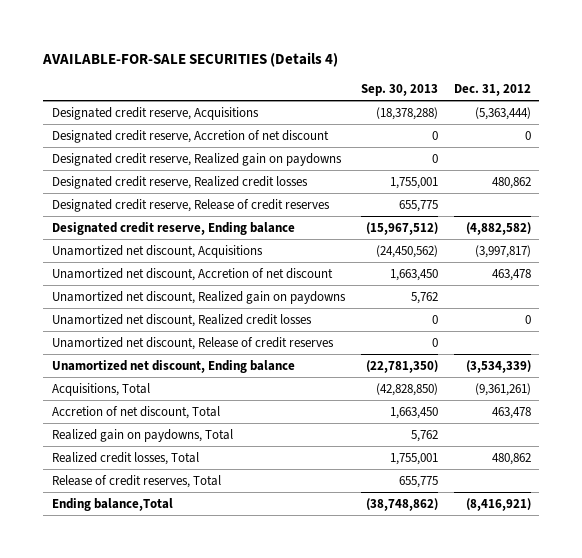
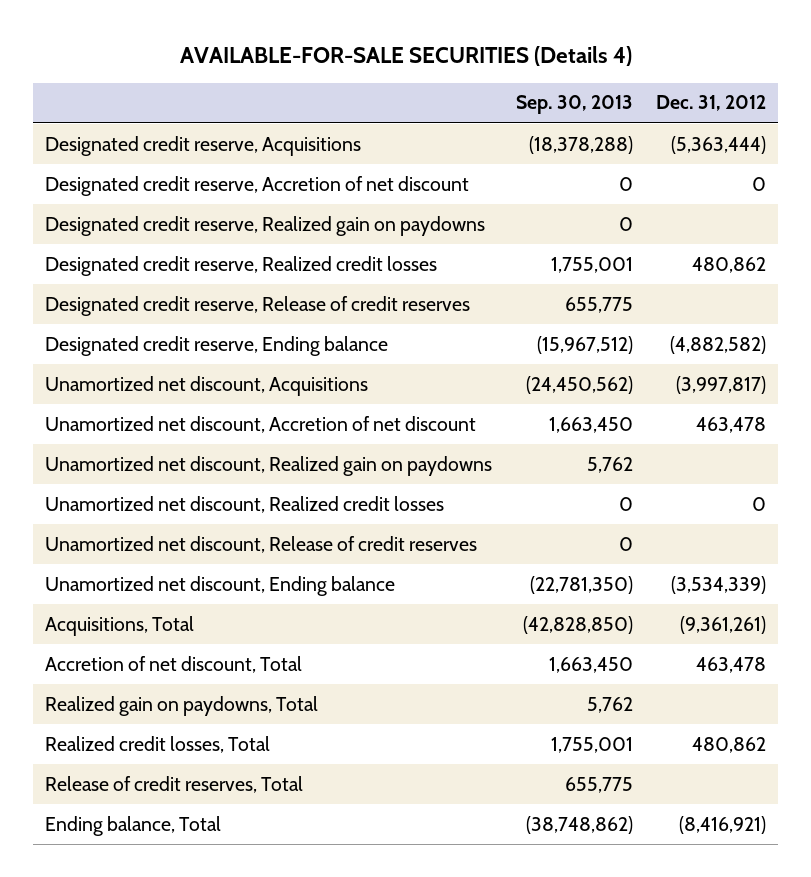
- Ending balance,Total | (38,748,862) | (8,416,921)
+ Ending balance, Total | (38,748,862) | (8,416,921)

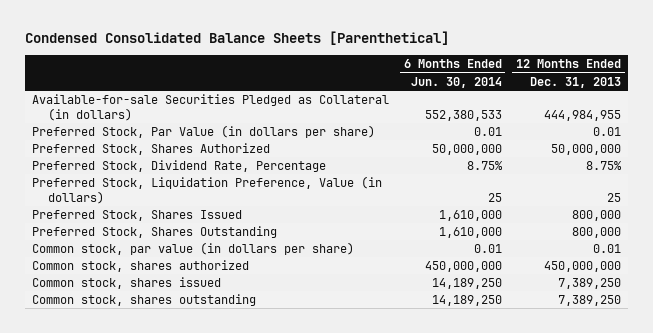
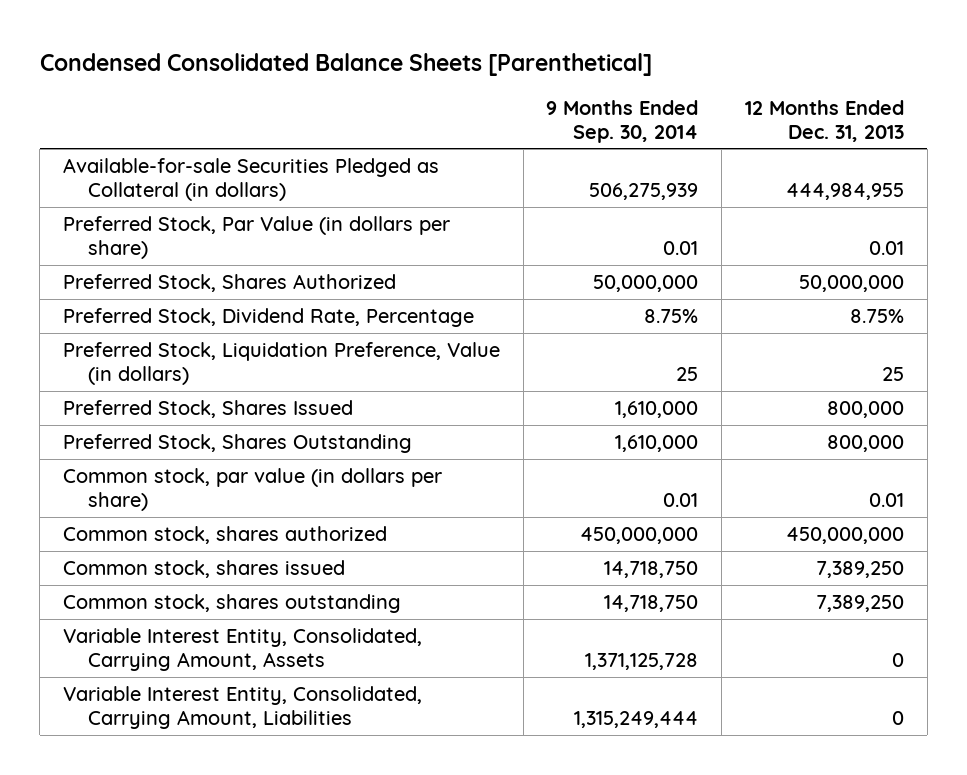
- | 6 Months Ended Jun. 30, 2014 | 12 Months Ended Dec. 31, 2013
+ | 9 Months Ended Sep. 30, 2014 | 12 Months Ended Dec. 31, 2013
+ Variable Interest Entity, Consolidated, Carrying Amount, Assets | 1,371,125,728 | 0
+ Variable Interest Entity, Consolidated, Carrying Amount, Liabilities | 1,315,249,444 | 0

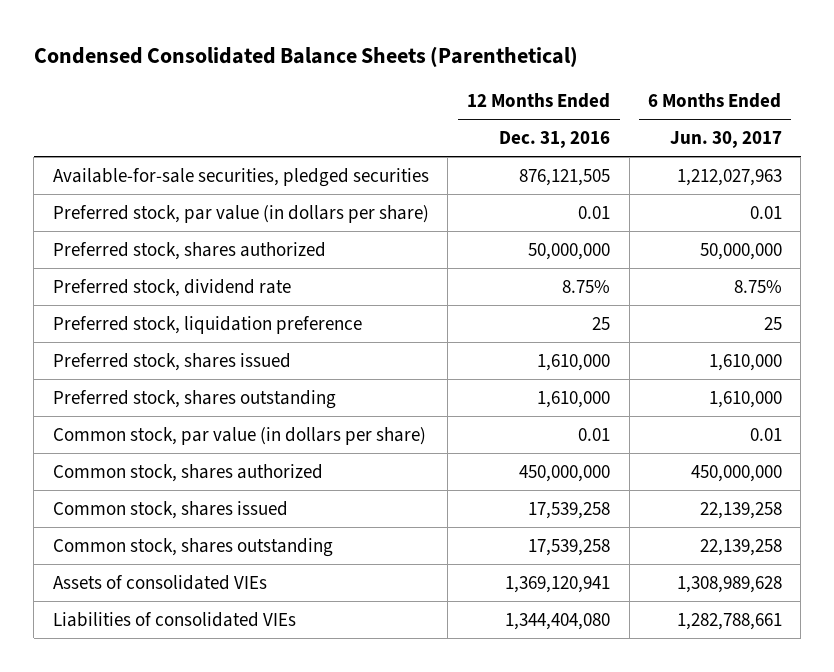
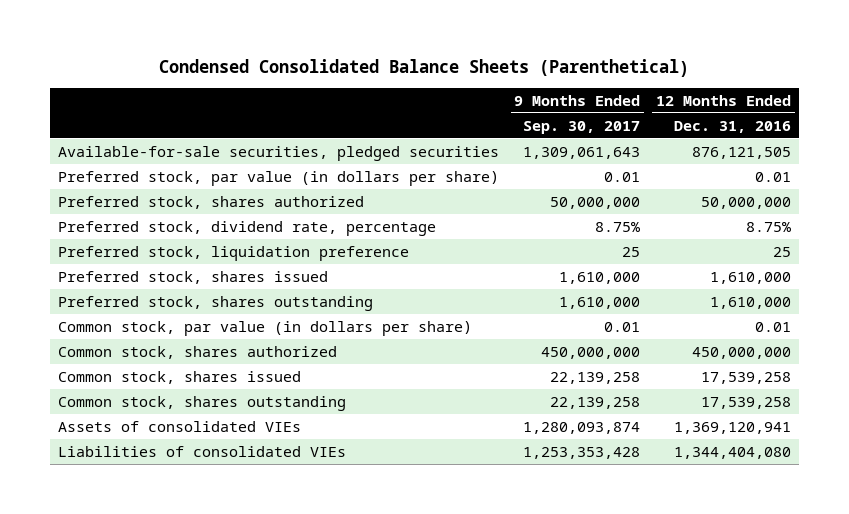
- | 12 Months Ended Dec. 31, 2016 | 6 Months Ended Jun. 30, 2017
+ | 9 Months Ended Sep. 30, 2017 | 12 Months Ended Dec. 31, 2016
- Preferred stock, dividend rate | 8.75% | 8.75%
+ Preferred stock, dividend rate, percentage | 8.75% | 8.75%

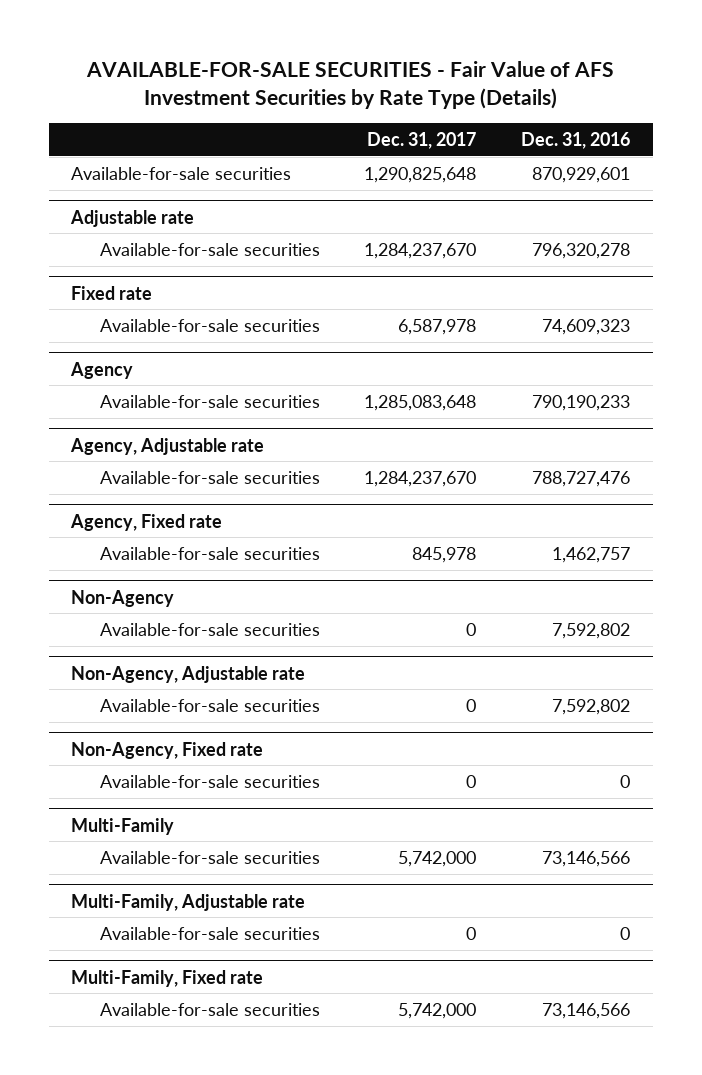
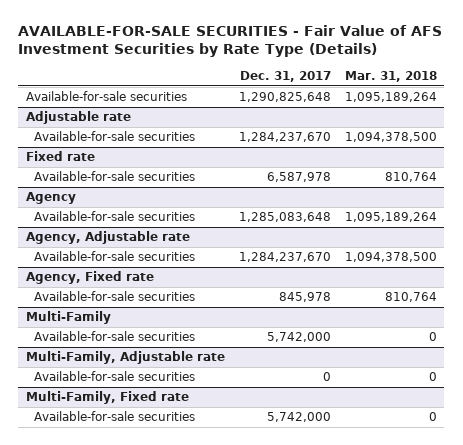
- | Dec. 31, 2017 | Dec. 31, 2016
+ | Dec. 31, 2017 | Mar. 31, 2018
- Non-Agency
- Available-for-sale securities | 0 | 7,592,802
- Non-Agency, Adjustable rate
- Available-for-sale securities | 0 | 7,592,802
- Non-Agency, Fixed rate
- Available-for-sale securities | 0 | 0

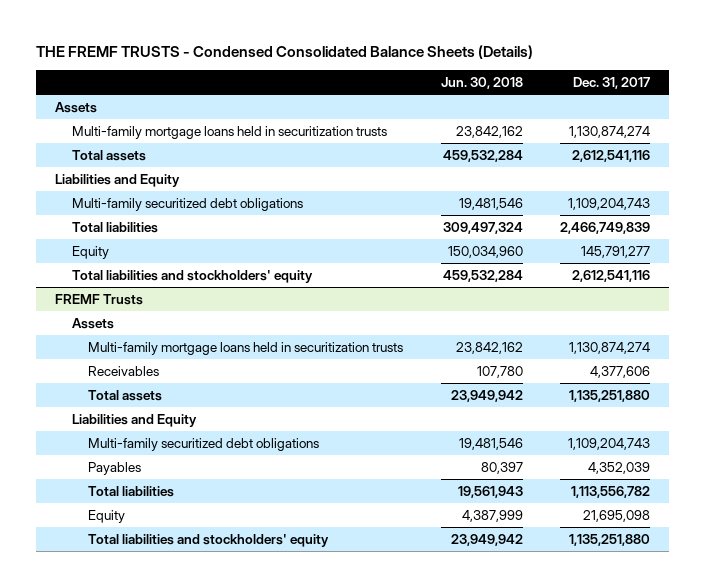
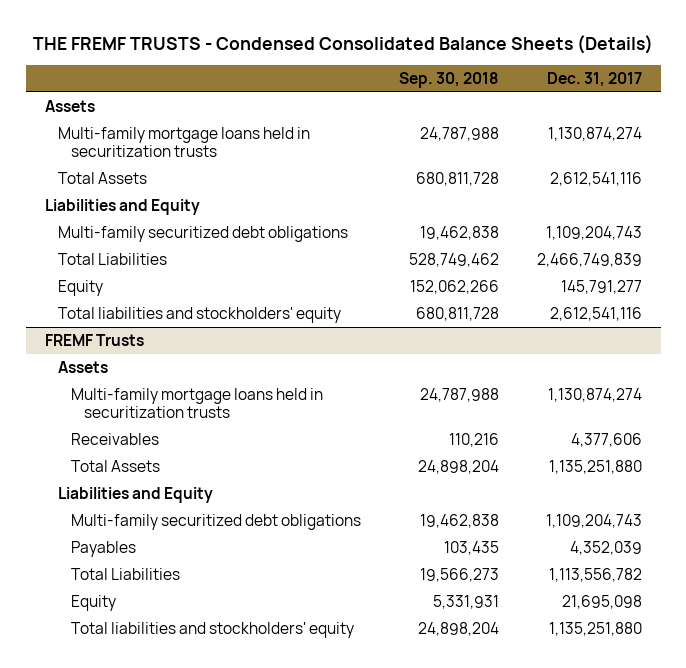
- | Jun. 30, 2018 | Dec. 31, 2017
+ | Sep. 30, 2018 | Dec. 31, 2017
- Total assets | 459,532,284 | 2,612,541,116
+ Total Assets | 680,811,728 | 2,612,541,116
- Total liabilities | 309,497,324 | 2,466,749,839
+ Total Liabilities | 528,749,462 | 2,466,749,839
@ FREMF Trusts
- Total assets | 23,949,942 | 1,135,251,880
+ Total Assets | 24,898,204 | 1,135,251,880
- Total liabilities | 19,561,943 | 1,113,556,782
+ Total Liabilities | 19,566,273 | 1,113,556,782

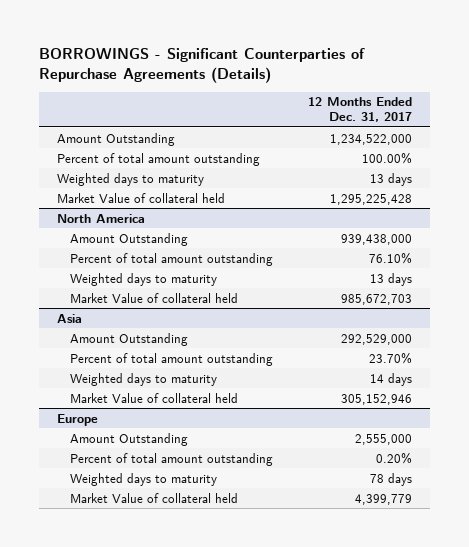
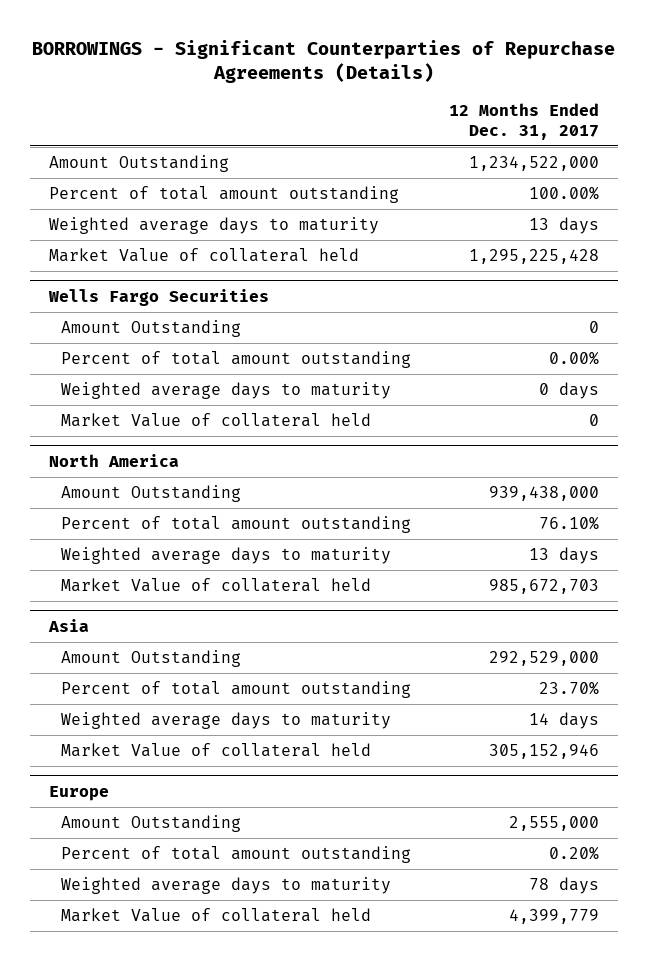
- Weighted days to maturity | 13 days
+ Weighted average days to maturity | 13 days
+ Wells Fargo Securities
+ Amount Outstanding | 0
+ Percent of total amount outstanding | 0.00%
+ Weighted average days to maturity | 0 days
+ Market Value of collateral held | 0
@ North America
- Weighted days to maturity | 13 days
+ Weighted average days to maturity | 13 days
@ Asia
- Weighted days to maturity | 14 days
+ Weighted average days to maturity | 14 days
@ Europe
- Weighted days to maturity | 78 days
+ Weighted average days to maturity | 78 days

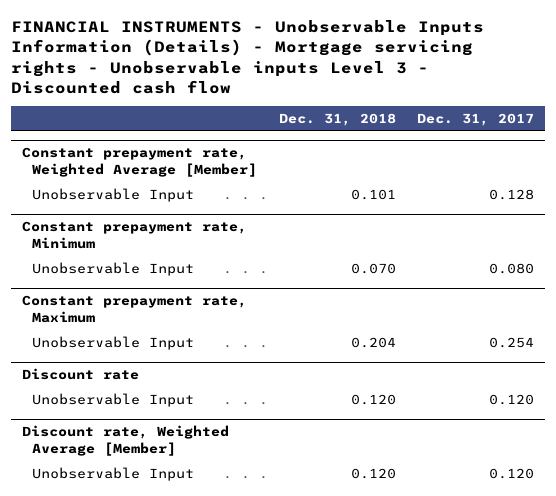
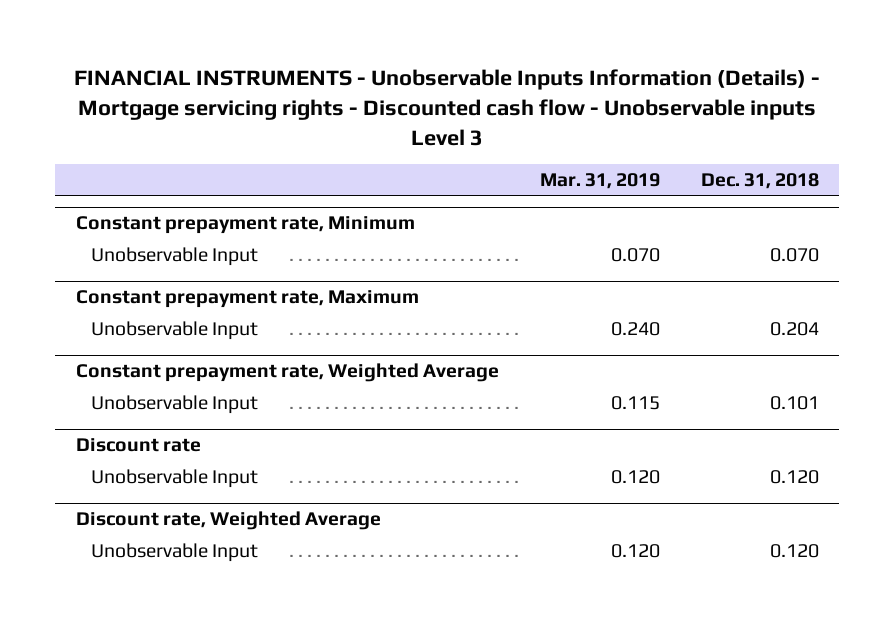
- FINANCIAL INSTRUMENTS - Unobservable Inputs Information (Details) - Mortgage servicing rights - Unobservable inputs Level 3 - Discounted cash flow
+ FINANCIAL INSTRUMENTS - Unobservable Inputs Information (Details) - Mortgage servicing rights - Discounted cash flow - Unobservable inputs Level 3
- | Dec. 31, 2018 | Dec. 31, 2017
+ | Mar. 31, 2019 | Dec. 31, 2018
- Constant prepayment rate, Weighted Average [Member]
- Unobservable Input | 0.101 | 0.128
+ Constant prepayment rate, Weighted Average
+ Unobservable Input | 0.115 | 0.101
- Discount rate, Weighted Average [Member]
+ Discount rate, Weighted Average

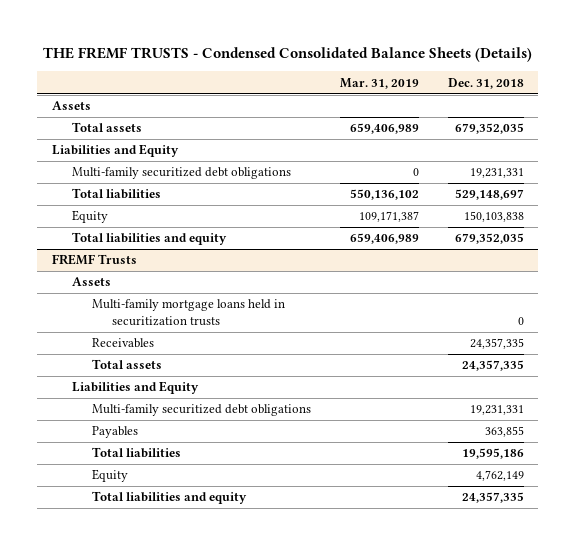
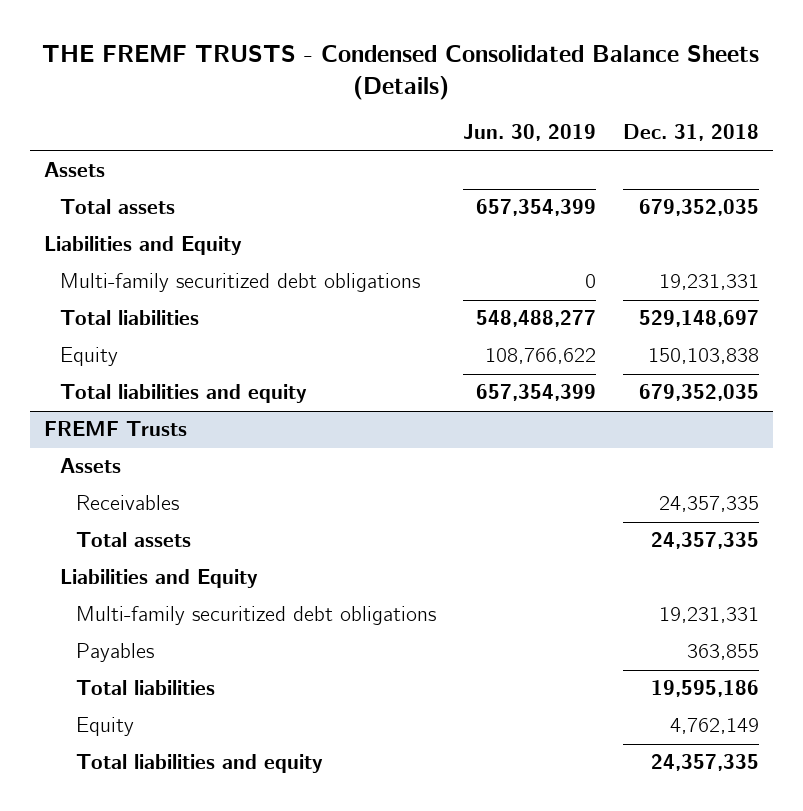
- | Mar. 31, 2019 | Dec. 31, 2018
+ | Jun. 30, 2019 | Dec. 31, 2018
@ FREMF Trusts
- Multi-family mortgage loans held in securitization trusts | | 0

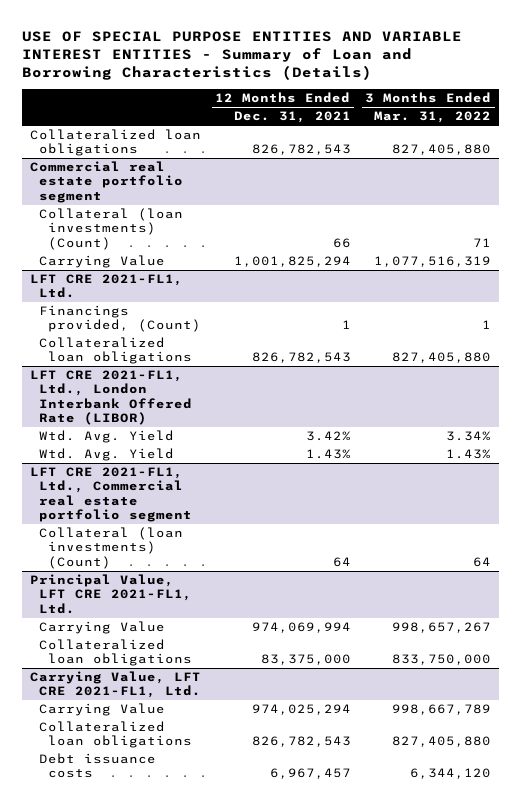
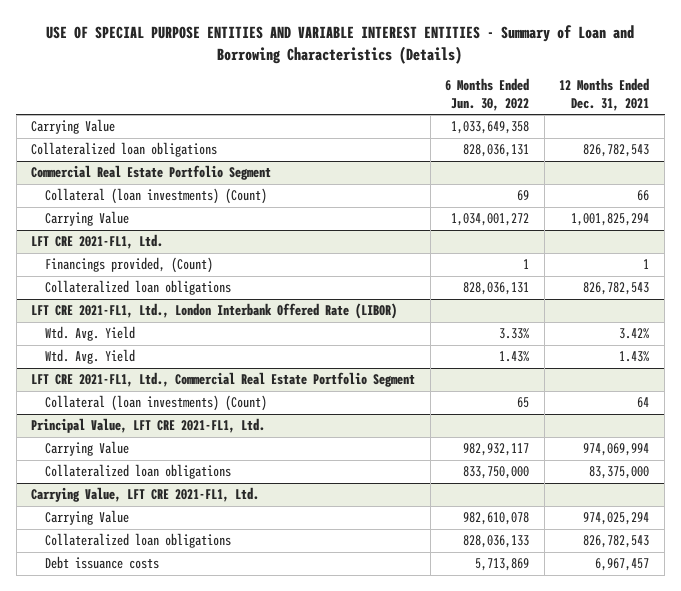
- | 12 Months Ended Dec. 31, 2021 | 3 Months Ended Mar. 31, 2022
+ | 6 Months Ended Jun. 30, 2022 | 12 Months Ended Dec. 31, 2021
+ Carrying Value | 1,033,649,358 |
- Commercial real estate portfolio segment
+ Commercial Real Estate Portfolio Segment
- LFT CRE 2021-FL1, Ltd., Commercial real estate portfolio segment
+ LFT CRE 2021-FL1, Ltd., Commercial Real Estate Portfolio Segment

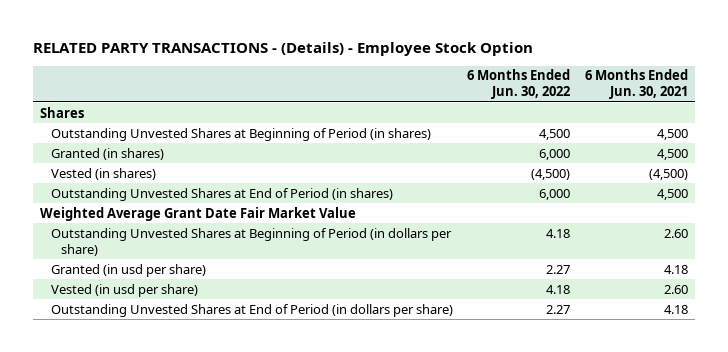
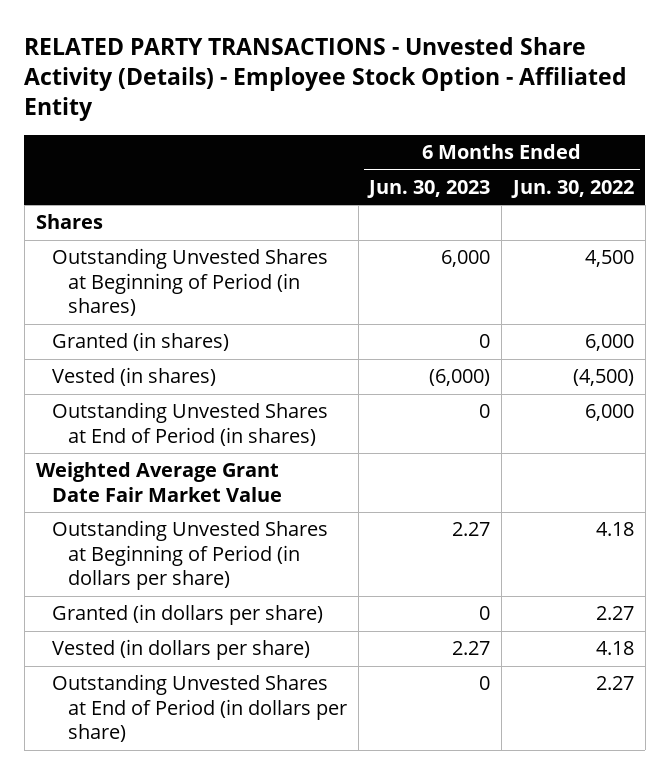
- RELATED PARTY TRANSACTIONS - (Details) - Employee Stock Option
+ RELATED PARTY TRANSACTIONS - Unvested Share Activity (Details) - Employee Stock Option - Affiliated Entity
- | 6 Months Ended Jun. 30, 2022 | 6 Months Ended Jun. 30, 2021
+ | 6 Months Ended Jun. 30, 2023 | 6 Months Ended Jun. 30, 2022
- Granted (in usd per share) | 2.27 | 4.18
- Vested (in usd per share) | 4.18 | 2.60
+ Granted (in dollars per share) | 0 | 2.27
+ Vested (in dollars per share) | 2.27 | 4.18

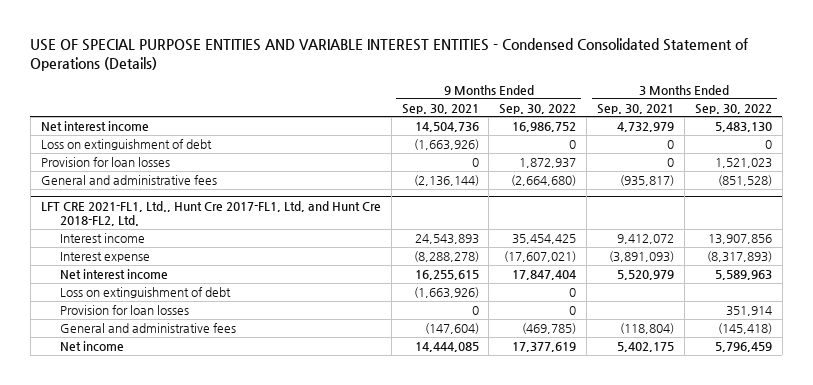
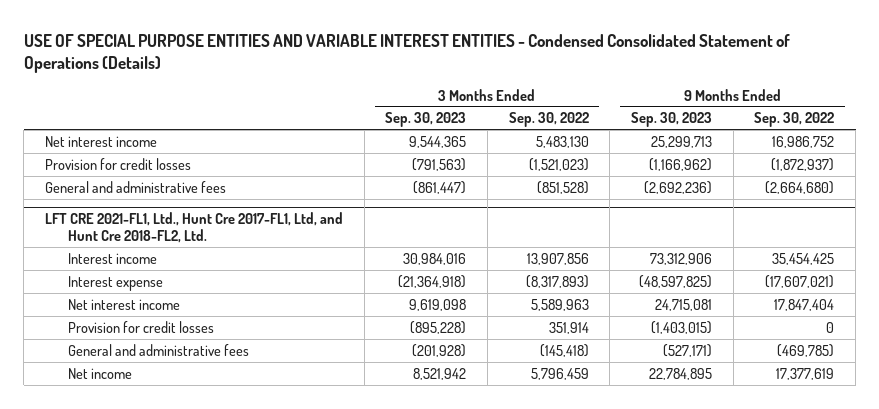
- | 9 Months Ended Sep. 30, 2021 | 9 Months Ended Sep. 30, 2022 | 3 Months Ended Sep. 30, 2021 | 3 Months Ended Sep. 30, 2022
+ | 3 Months Ended Sep. 30, 2023 | 3 Months Ended Sep. 30, 2022 | 9 Months Ended Sep. 30, 2023 | 9 Months Ended Sep. 30, 2022
- Loss on extinguishment of debt | (1,663,926) | 0 | 0 | 0
- Provision for loan losses | 0 | 1,872,937 | 0 | 1,521,023
+ Provision for credit losses | (791,563) | (1,521,023) | (1,166,962) | (1,872,937)
@ LFT CRE 2021-FL1, Ltd., Hunt Cre 2017-FL1, Ltd, and Hunt Cre 2018-FL2, Ltd.
- Loss on extinguishment of debt | (1,663,926) | 0 | |
- Provision for loan losses | 0 | 0 | | 351,914
+ Provision for credit losses | (895,228) | 351,914 | (1,403,015) | 0

